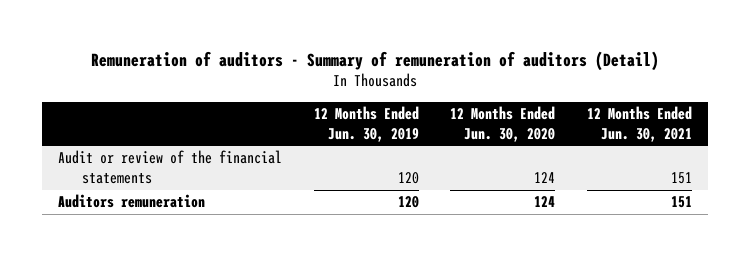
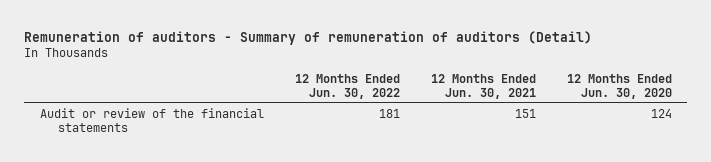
- | 12 Months Ended Jun. 30, 2019 | 12 Months Ended Jun. 30, 2020 | 12 Months Ended Jun. 30, 2021
+ | 12 Months Ended Jun. 30, 2022 | 12 Months Ended Jun. 30, 2021 | 12 Months Ended Jun. 30, 2020
- Auditors remuneration | 120 | 124 | 151

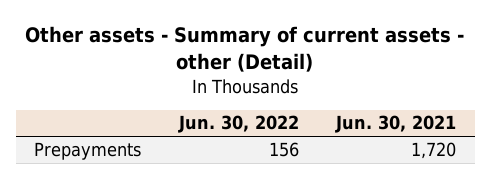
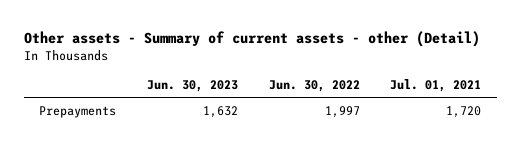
- | Jun. 30, 2022 | Jun. 30, 2021
+ | Jun. 30, 2023 | Jun. 30, 2022 | Jul. 01, 2021
- Prepayments | 156 | 1,720
+ Prepayments | 1,632 | 1,997 | 1,720

